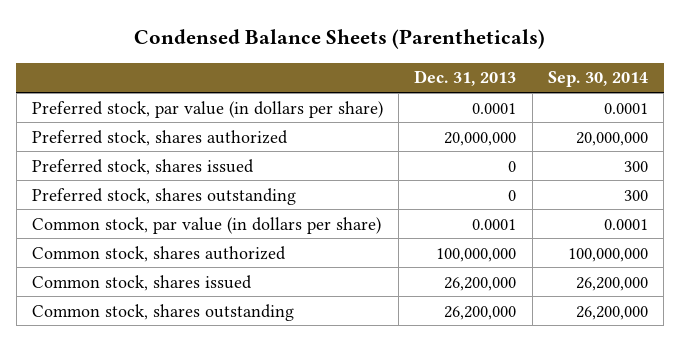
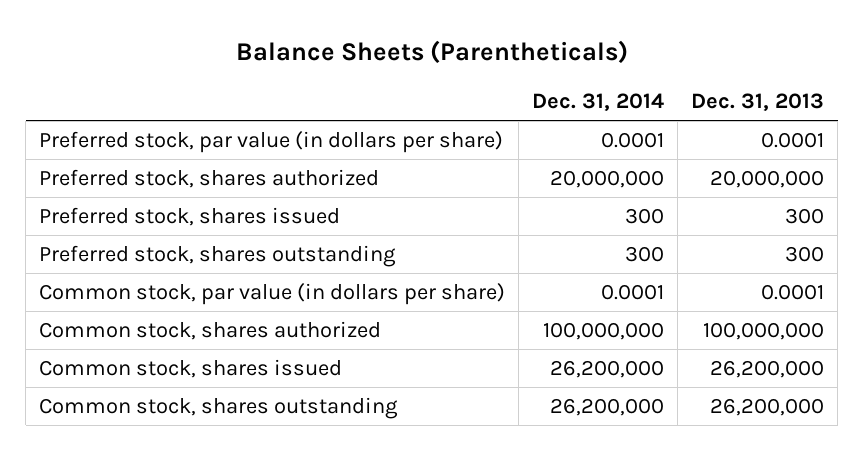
- Condensed Balance Sheets (Parentheticals)
+ Balance Sheets (Parentheticals)
- | Dec. 31, 2013 | Sep. 30, 2014
+ | Dec. 31, 2014 | Dec. 31, 2013
- Preferred stock, shares issued | 0 | 300
- Preferred stock, shares outstanding | 0 | 300
+ Preferred stock, shares issued | 300 | 300
+ Preferred stock, shares outstanding | 300 | 300

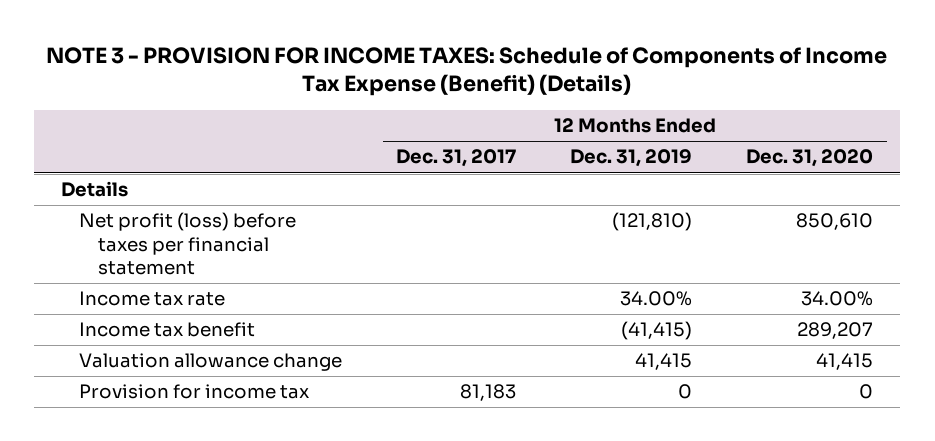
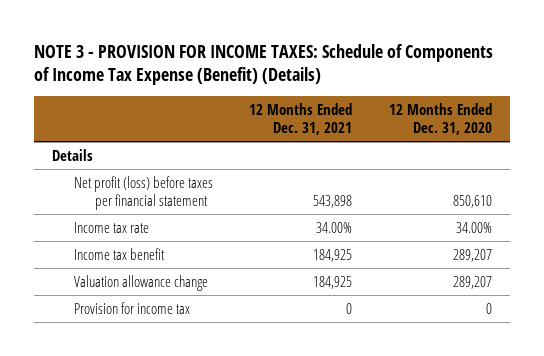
- | 12 Months Ended Dec. 31, 2017 | 12 Months Ended Dec. 31, 2019 | 12 Months Ended Dec. 31, 2020
+ | 12 Months Ended Dec. 31, 2021 | 12 Months Ended Dec. 31, 2020
- Valuation allowance change | | 41,415 | 41,415
+ Valuation allowance change | 184,925 | 289,207

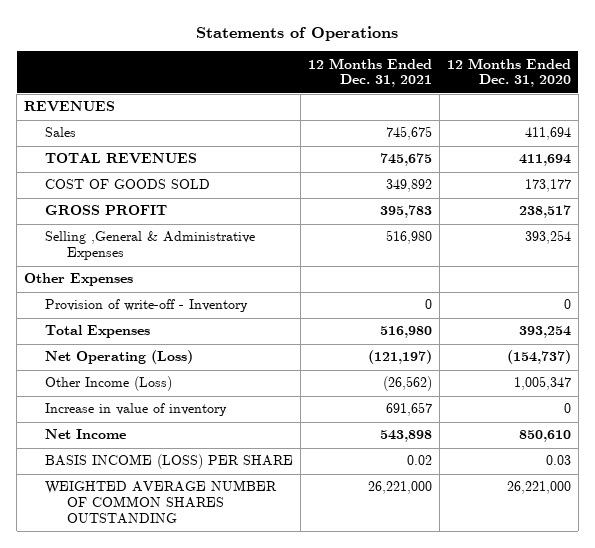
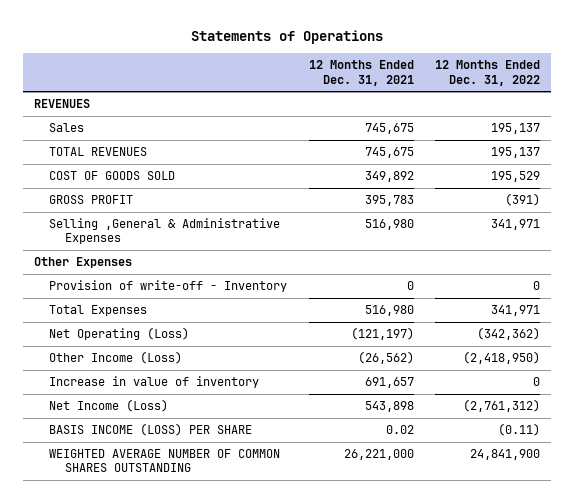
- | 12 Months Ended Dec. 31, 2021 | 12 Months Ended Dec. 31, 2020
+ | 12 Months Ended Dec. 31, 2021 | 12 Months Ended Dec. 31, 2022
- Net Income | 543,898 | 850,610
+ Net Income (Loss) | 543,898 | (2,761,312)

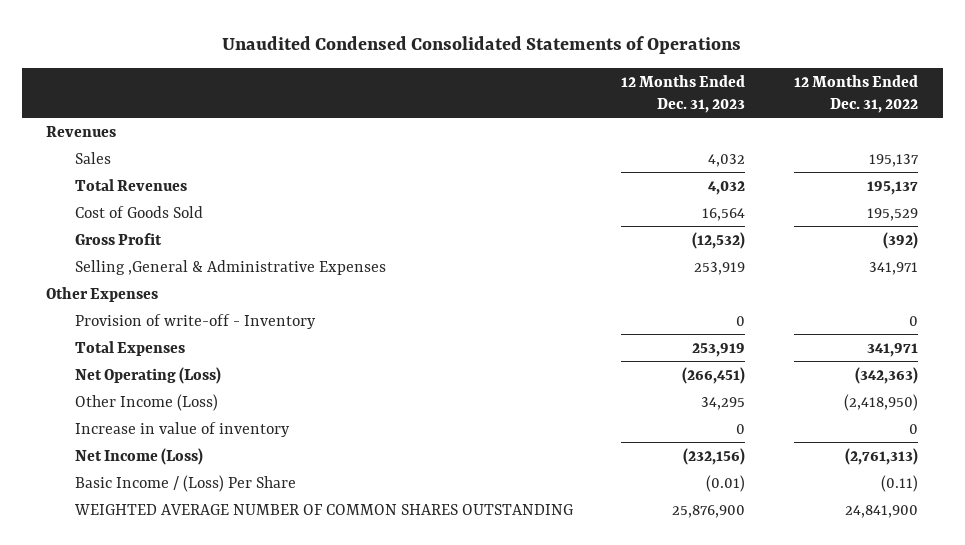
- Statements of Operations
+ Unaudited Condensed Consolidated Statements of Operations
- | 12 Months Ended Dec. 31, 2021 | 12 Months Ended Dec. 31, 2022
+ | 12 Months Ended Dec. 31, 2023 | 12 Months Ended Dec. 31, 2022
- REVENUES
+ Revenues
- TOTAL REVENUES | 745,675 | 195,137
- COST OF GOODS SOLD | 349,892 | 195,529
- GROSS PROFIT | 395,783 | (391)
+ Total Revenues | 4,032 | 195,137
+ Cost of Goods Sold | 16,564 | 195,529
+ Gross Profit | (12,532) | (392)
- Net Operating (Loss) | (121,197) | (342,362)
+ Net Operating (Loss) | (266,451) | (342,363)
- Net Income (Loss) | 543,898 | (2,761,312)
- BASIS INCOME (LOSS) PER SHARE | 0.02 | (0.11)
+ Net Income (Loss) | (232,156) | (2,761,313)
+ Basic Income / (Loss) Per Share | (0.01) | (0.11)

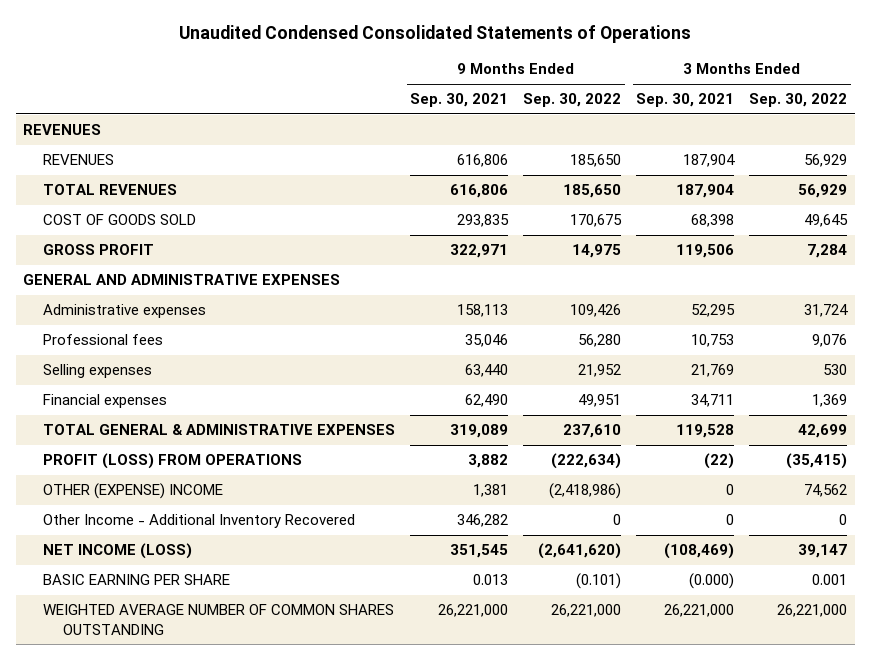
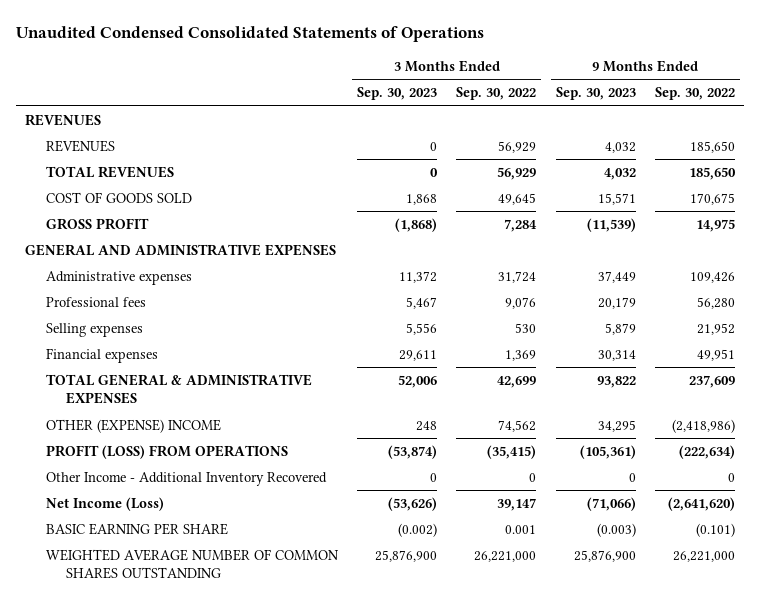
- | 9 Months Ended Sep. 30, 2021 | 9 Months Ended Sep. 30, 2022 | 3 Months Ended Sep. 30, 2021 | 3 Months Ended Sep. 30, 2022
+ | 3 Months Ended Sep. 30, 2023 | 3 Months Ended Sep. 30, 2022 | 9 Months Ended Sep. 30, 2023 | 9 Months Ended Sep. 30, 2022
- TOTAL GENERAL & ADMINISTRATIVE EXPENSES | 319,089 | 237,610 | 119,528 | 42,699
+ TOTAL GENERAL & ADMINISTRATIVE EXPENSES | 52,006 | 42,699 | 93,822 | 237,609
moved down: PROFIT (LOSS) FROM OPERATIONS | (53,874) | (35,415) | (105,361) | (222,634)
- NET INCOME (LOSS) | 351,545 | (2,641,620) | (108,469) | 39,147
+ Net Income (Loss) | (53,626) | 39,147 | (71,066) | (2,641,620)

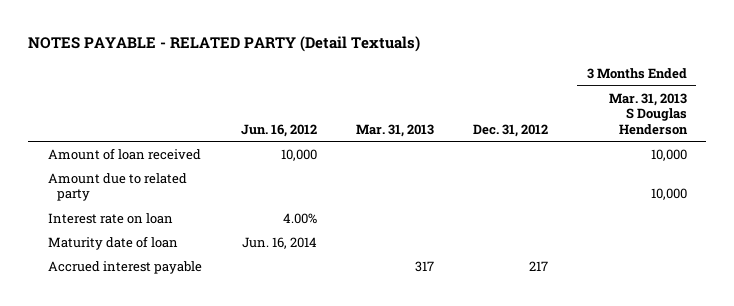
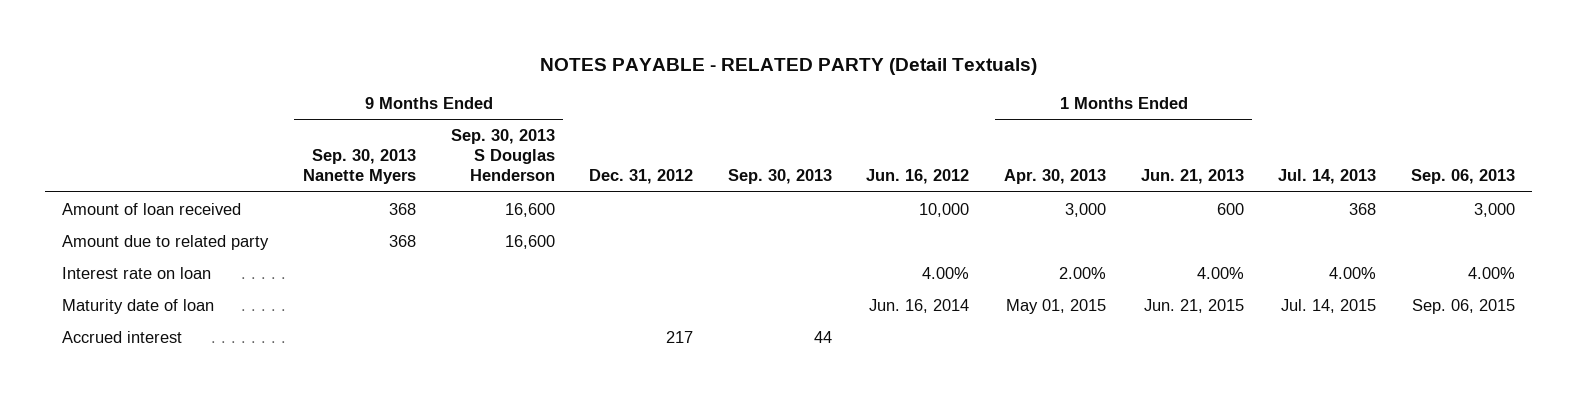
- | Jun. 16, 2012 | Mar. 31, 2013 | Dec. 31, 2012 | 3 Months Ended Mar. 31, 2013 S Douglas Henderson
+ | 9 Months Ended Sep. 30, 2013 Nanette Myers | 9 Months Ended Sep. 30, 2013 S Douglas Henderson | Dec. 31, 2012 | Sep. 30, 2013 | Jun. 16, 2012 | 1 Months Ended Apr. 30, 2013 | 1 Months Ended Jun. 21, 2013 | Jul. 14, 2013 | Sep. 06, 2013
- Accrued interest payable | | 317 | 217 |
+ Accrued interest | | | 217 | 44 | | | | |

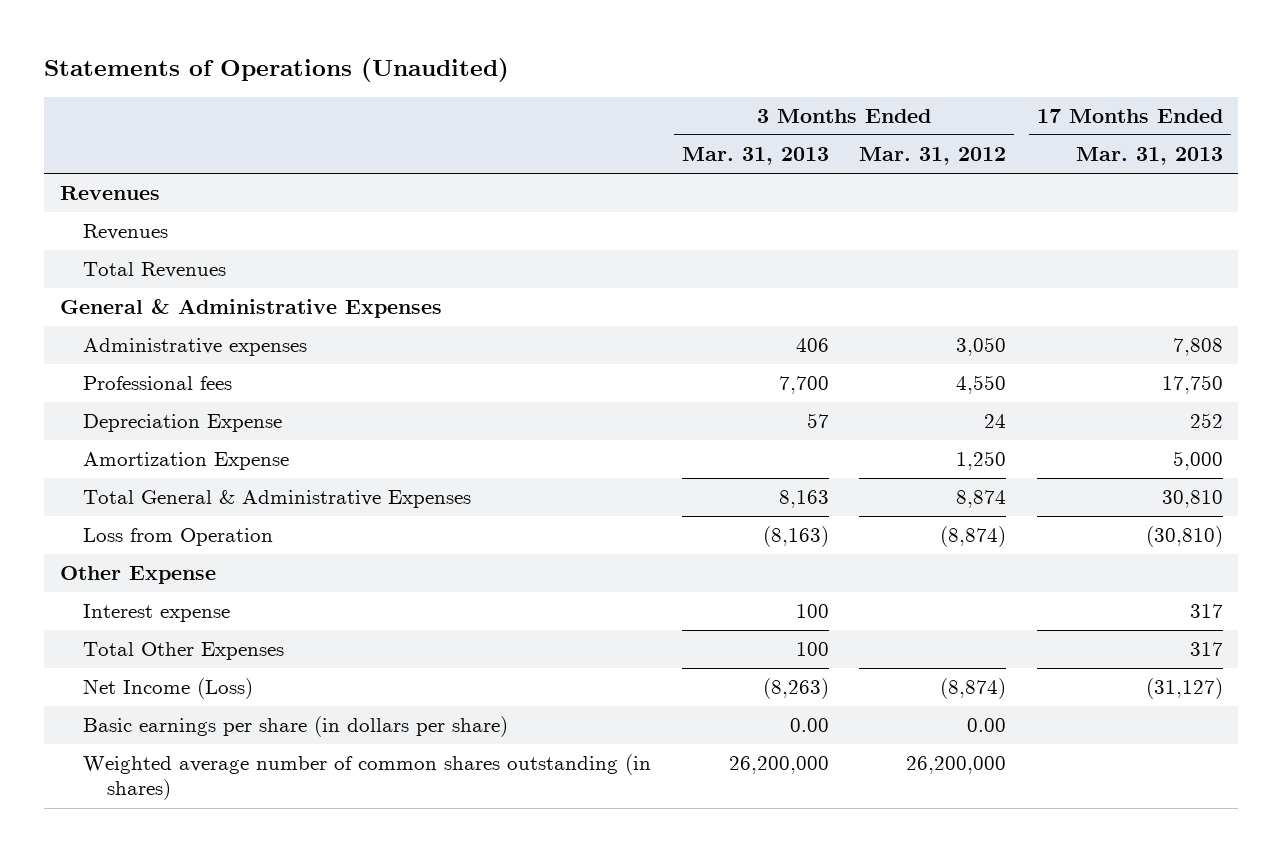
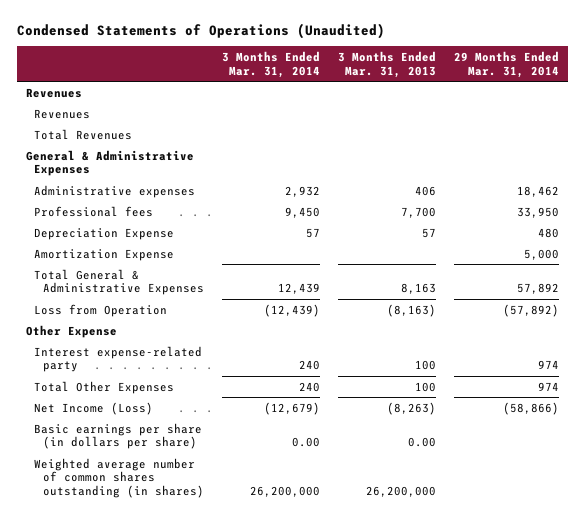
- Statements of Operations (Unaudited)
+ Condensed Statements of Operations (Unaudited)
- | 3 Months Ended Mar. 31, 2013 | 3 Months Ended Mar. 31, 2012 | 17 Months Ended Mar. 31, 2013
+ | 3 Months Ended Mar. 31, 2014 | 3 Months Ended Mar. 31, 2013 | 29 Months Ended Mar. 31, 2014
- Interest expense | 100 | | 317
+ Interest expense-related party | 240 | 100 | 974

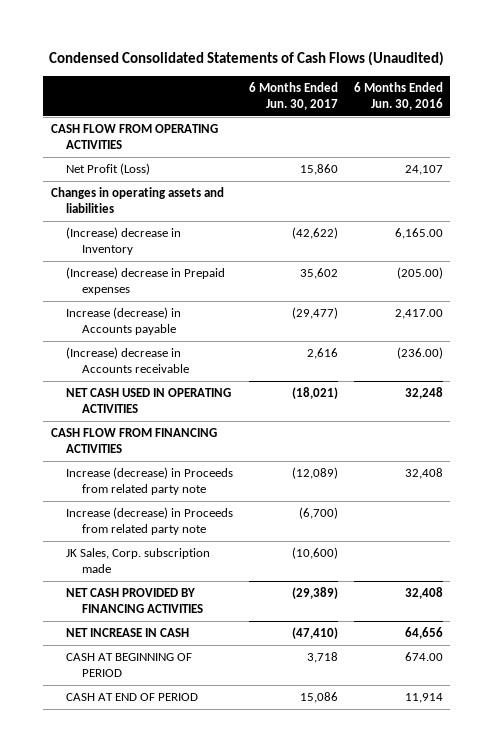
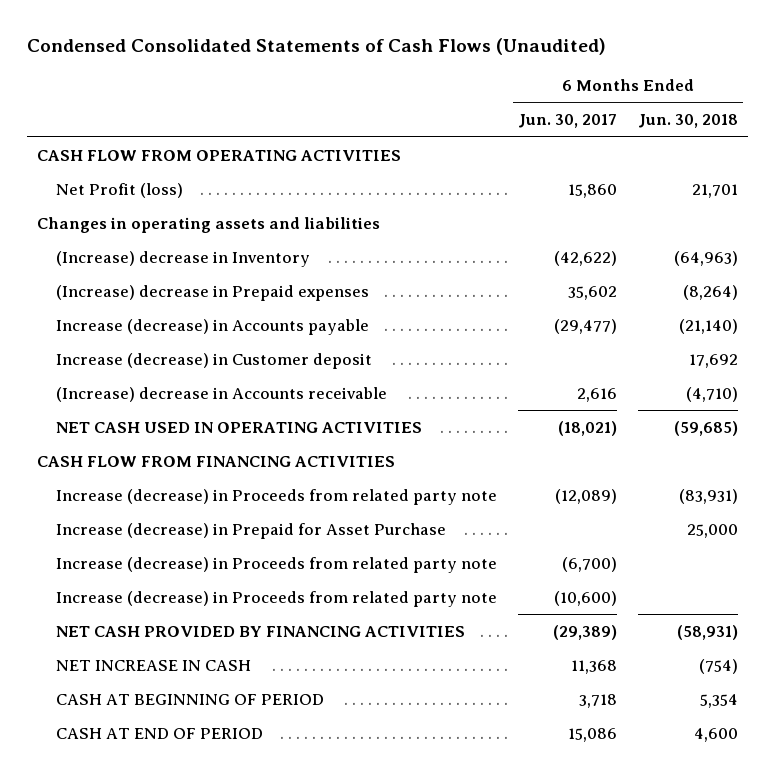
- | 6 Months Ended Jun. 30, 2017 | 6 Months Ended Jun. 30, 2016
+ | 6 Months Ended Jun. 30, 2017 | 6 Months Ended Jun. 30, 2018
- Net Profit (Loss) | 15,860 | 24,107
+ Net Profit (loss) | 15,860 | 21,701
+ Increase (decrease) in Customer deposit | | 17,692
+ Increase (decrease) in Prepaid for Asset Purchase | | 25,000
- JK Sales, Corp. subscription made | (10,600) |
+ Increase (decrease) in Proceeds from related party note | (10,600) |
- NET INCREASE IN CASH | (47,410) | 64,656
+ NET INCREASE IN CASH | 11,368 | (754)

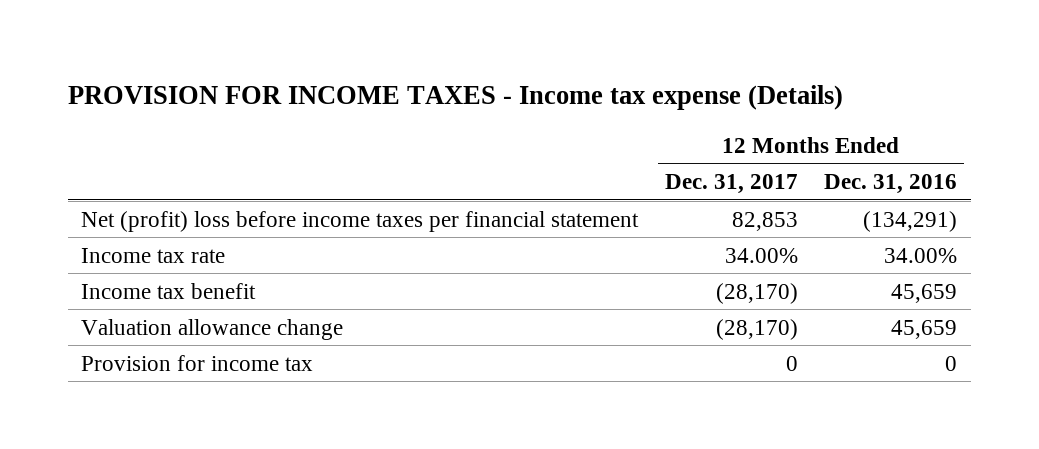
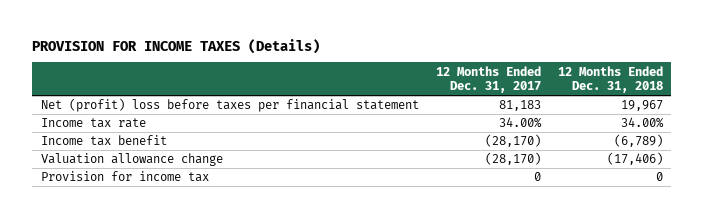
- PROVISION FOR INCOME TAXES - Income tax expense (Details)
+ PROVISION FOR INCOME TAXES (Details)
- | 12 Months Ended Dec. 31, 2017 | 12 Months Ended Dec. 31, 2016
+ | 12 Months Ended Dec. 31, 2017 | 12 Months Ended Dec. 31, 2018
- Net (profit) loss before income taxes per financial statement | 82,853 | (134,291)
+ Net (profit) loss before taxes per financial statement | 81,183 | 19,967

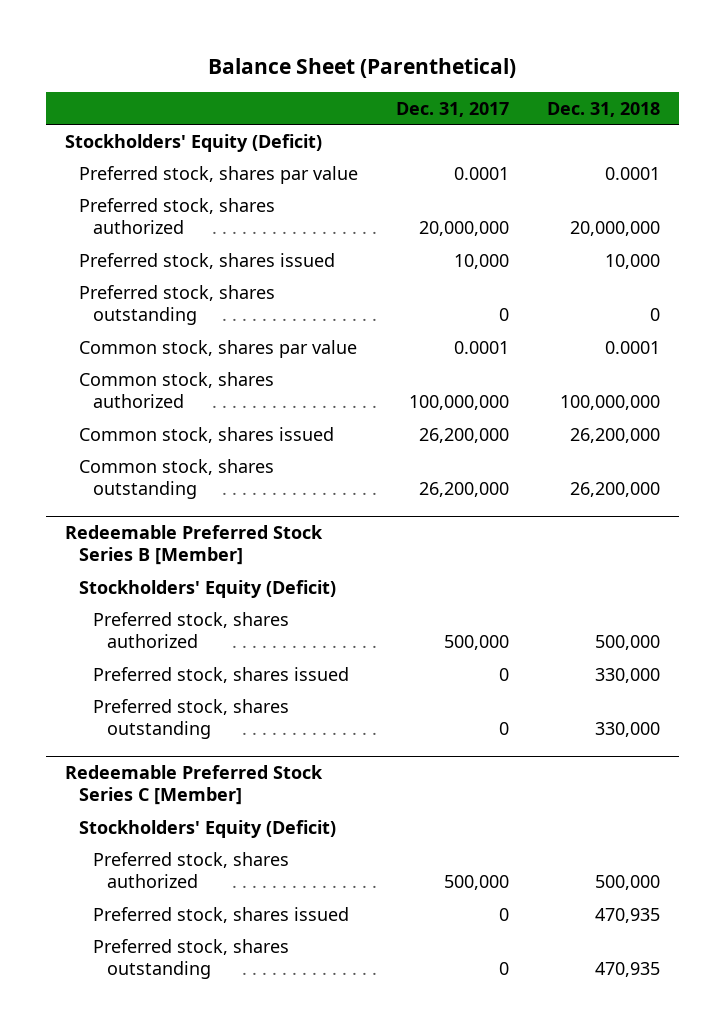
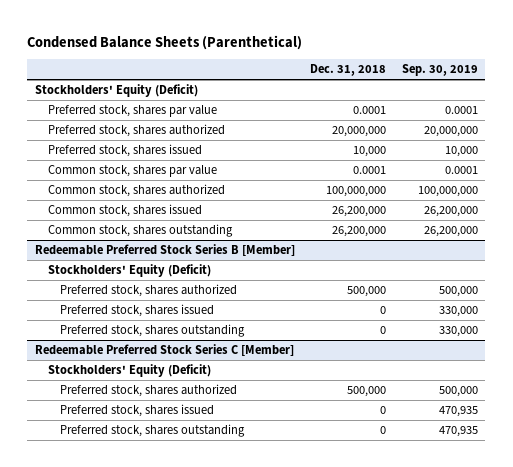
- Balance Sheet (Parenthetical)
+ Condensed Balance Sheets (Parenthetical)
- | Dec. 31, 2017 | Dec. 31, 2018
+ | Dec. 31, 2018 | Sep. 30, 2019
- Preferred stock, shares outstanding | 0 | 0
@ Redeemable Preferred Stock Series B [Member]
- Preferred stock, shares issued | 0 | 330,000
- Preferred stock, shares outstanding | 0 | 330,000
+ Preferred stock, shares issued | 0 | 330,000
+ Preferred stock, shares outstanding | 0 | 330,000
@ Redeemable Preferred Stock Series C [Member]
- Preferred stock, shares issued | 0 | 470,935
- Preferred stock, shares outstanding | 0 | 470,935
+ Preferred stock, shares issued | 0 | 470,935
+ Preferred stock, shares outstanding | 0 | 470,935

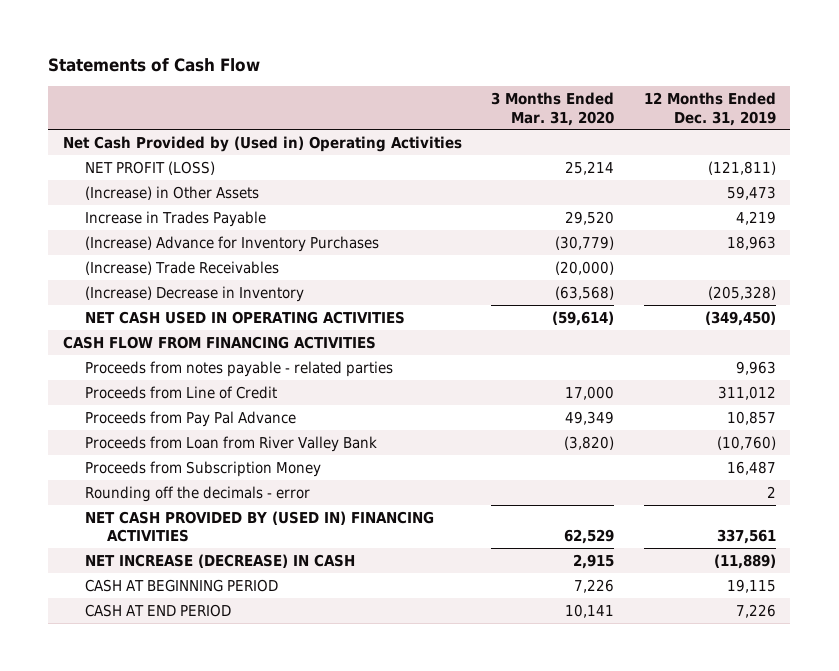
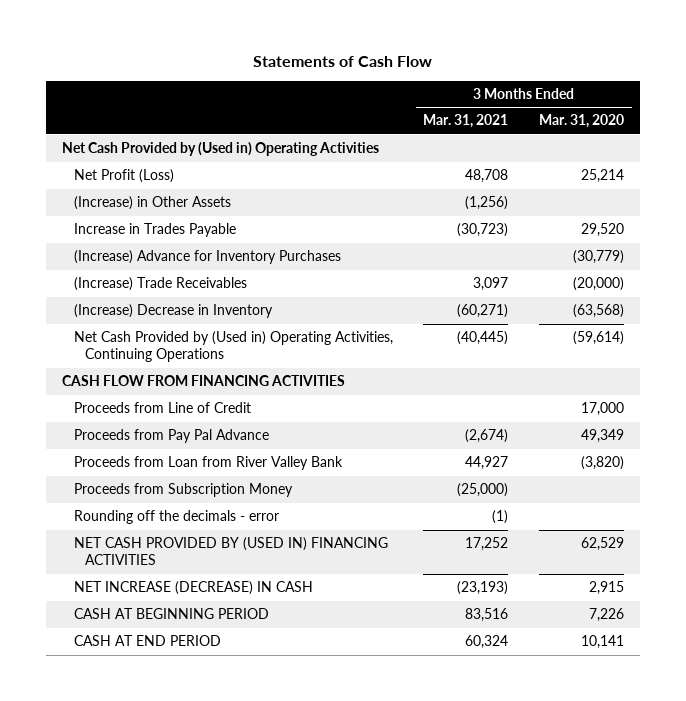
- | 3 Months Ended Mar. 31, 2020 | 12 Months Ended Dec. 31, 2019
+ | 3 Months Ended Mar. 31, 2021 | 3 Months Ended Mar. 31, 2020
- NET PROFIT (LOSS) | 25,214 | (121,811)
+ Net Profit (Loss) | 48,708 | 25,214
- NET CASH USED IN OPERATING ACTIVITIES | (59,614) | (349,450)
+ Net Cash Provided by (Used in) Operating Activities, Continuing Operations | (40,445) | (59,614)
- Proceeds from notes payable - related parties | | 9,963

